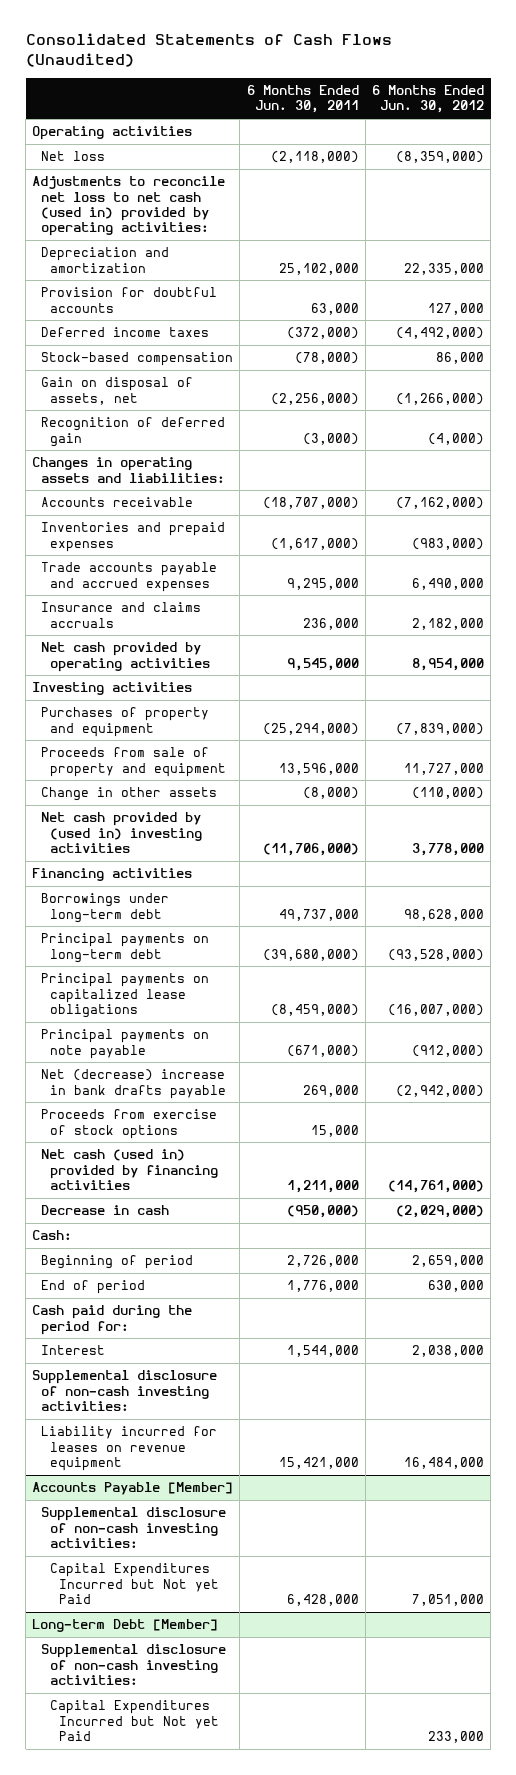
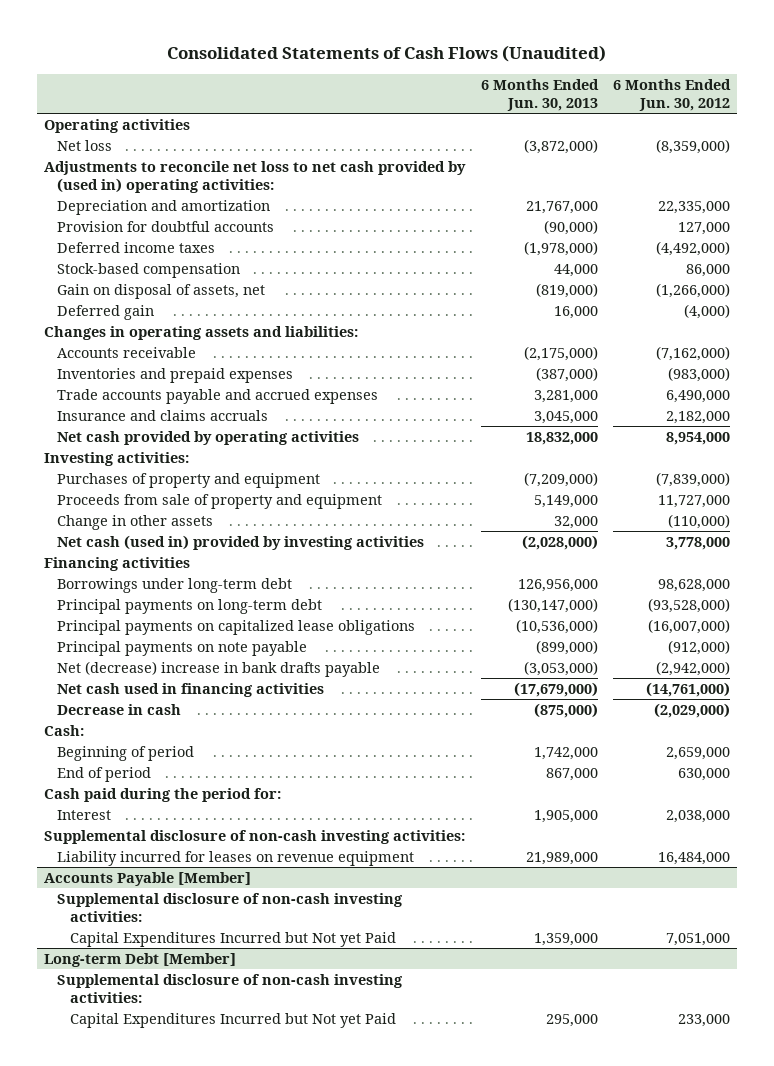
- | 6 Months Ended Jun. 30, 2011 | 6 Months Ended Jun. 30, 2012
+ | 6 Months Ended Jun. 30, 2013 | 6 Months Ended Jun. 30, 2012
- Adjustments to reconcile net loss to net cash (used in) provided by operating activities:
+ Adjustments to reconcile net loss to net cash provided by (used in) operating activities:
- Recognition of deferred gain | (3,000) | (4,000)
+ Deferred gain | 16,000 | (4,000)
- Investing activities
+ Investing activities:
- Net cash provided by (used in) investing activities | (11,706,000) | 3,778,000
+ Net cash (used in) provided by investing activities | (2,028,000) | 3,778,000
- Proceeds from exercise of stock options | 15,000 |
- Net cash (used in) provided by financing activities | 1,211,000 | (14,761,000)
+ Net cash used in financing activities | (17,679,000) | (14,761,000)

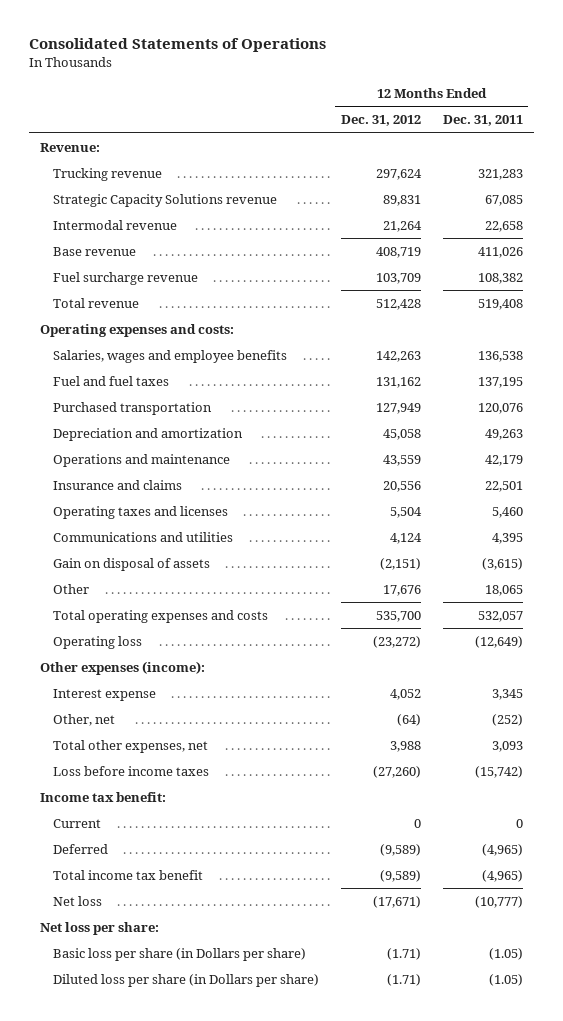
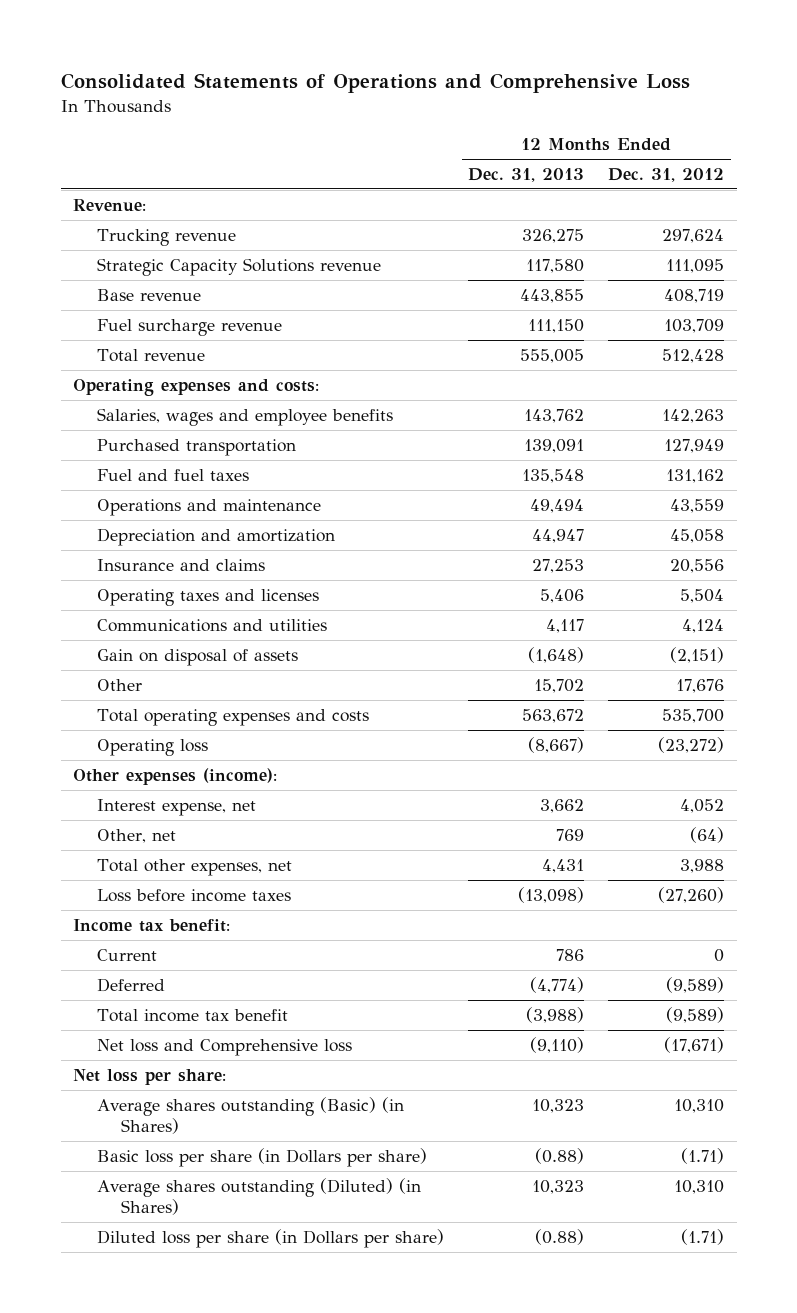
- Consolidated Statements of Operations
+ Consolidated Statements of Operations and Comprehensive Loss
- | 12 Months Ended Dec. 31, 2012 | 12 Months Ended Dec. 31, 2011
+ | 12 Months Ended Dec. 31, 2013 | 12 Months Ended Dec. 31, 2012
- Strategic Capacity Solutions revenue | 89,831 | 67,085
- Intermodal revenue | 21,264 | 22,658
+ Strategic Capacity Solutions revenue | 117,580 | 111,095
moved down: Fuel and fuel taxes | 135,548 | 131,162
moved down: Depreciation and amortization | 44,947 | 45,058
- Interest expense | 4,052 | 3,345
+ Interest expense, net | 3,662 | 4,052
- Net loss | (17,671) | (10,777)
+ Net loss and Comprehensive loss | (9,110) | (17,671)
+ Average shares outstanding (Basic) (in Shares) | 10,323 | 10,310
+ Average shares outstanding (Diluted) (in Shares) | 10,323 | 10,310

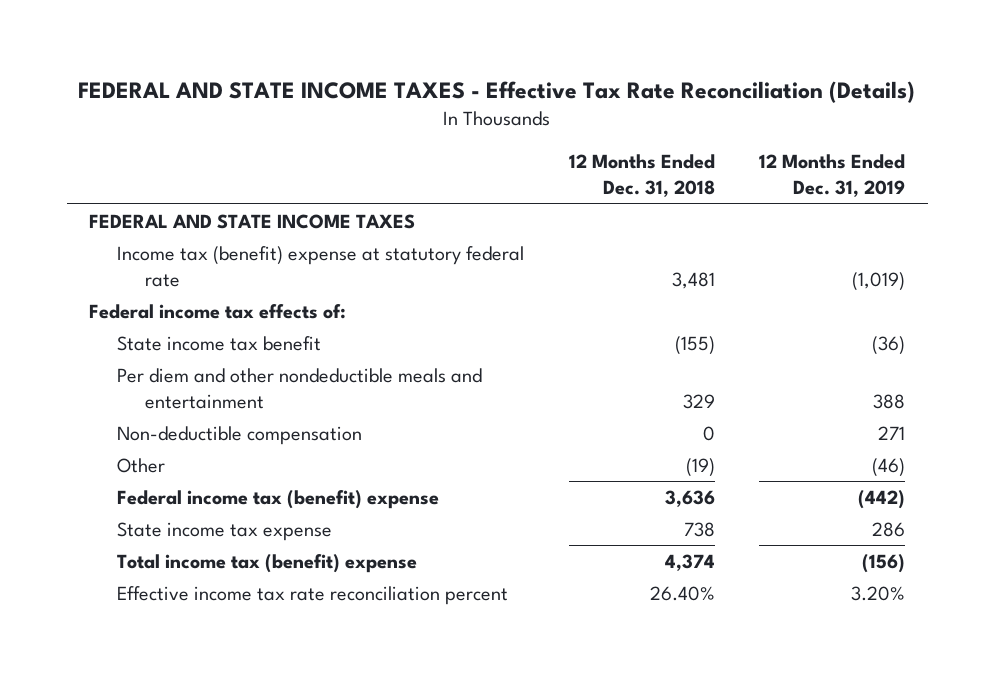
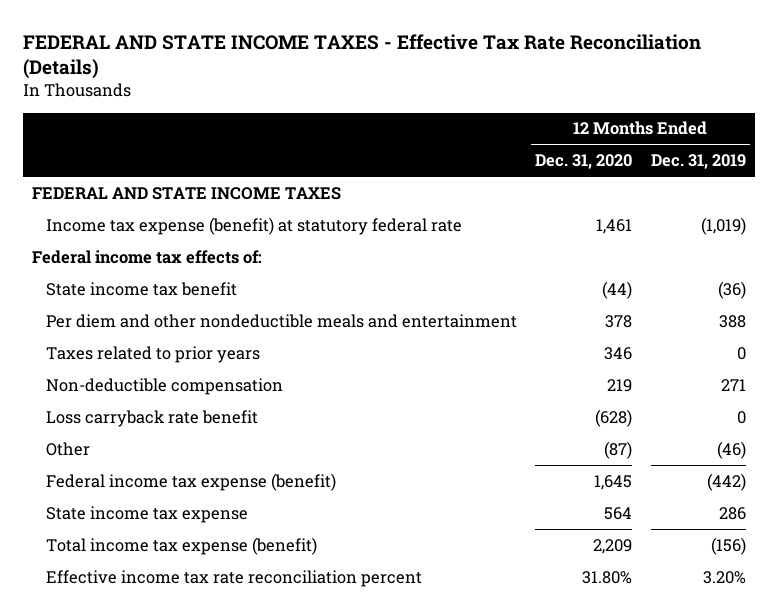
- | 12 Months Ended Dec. 31, 2018 | 12 Months Ended Dec. 31, 2019
+ | 12 Months Ended Dec. 31, 2020 | 12 Months Ended Dec. 31, 2019
- Income tax (benefit) expense at statutory federal rate | 3,481 | (1,019)
+ Income tax expense (benefit) at statutory federal rate | 1,461 | (1,019)
+ Taxes related to prior years | 346 | 0
+ Loss carryback rate benefit | (628) | 0
- Federal income tax (benefit) expense | 3,636 | (442)
+ Federal income tax expense (benefit) | 1,645 | (442)
- Total income tax (benefit) expense | 4,374 | (156)
+ Total income tax expense (benefit) | 2,209 | (156)

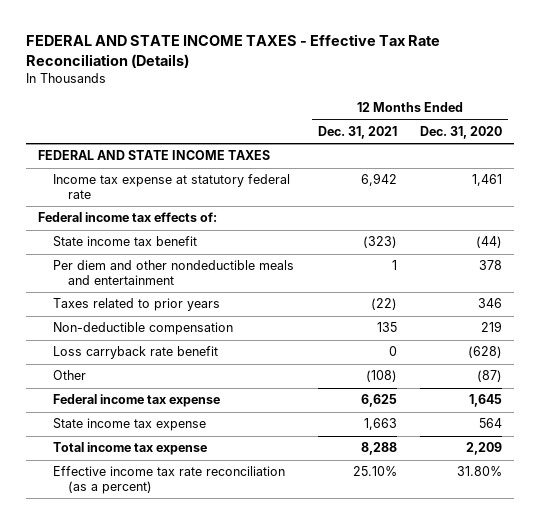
- | 12 Months Ended Dec. 31, 2020 | 12 Months Ended Dec. 31, 2019
+ | 12 Months Ended Dec. 31, 2021 | 12 Months Ended Dec. 31, 2020
- Income tax expense (benefit) at statutory federal rate | 1,461 | (1,019)
+ Income tax expense at statutory federal rate | 6,942 | 1,461
- Federal income tax expense (benefit) | 1,645 | (442)
+ Federal income tax expense | 6,625 | 1,645
- Total income tax expense (benefit) | 2,209 | (156)
- Effective income tax rate reconciliation percent | 31.80% | 3.20%
+ Total income tax expense | 8,288 | 2,209
+ Effective income tax rate reconciliation (as a percent) | 25.10% | 31.80%

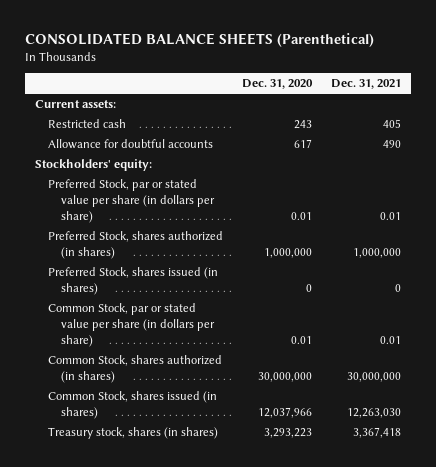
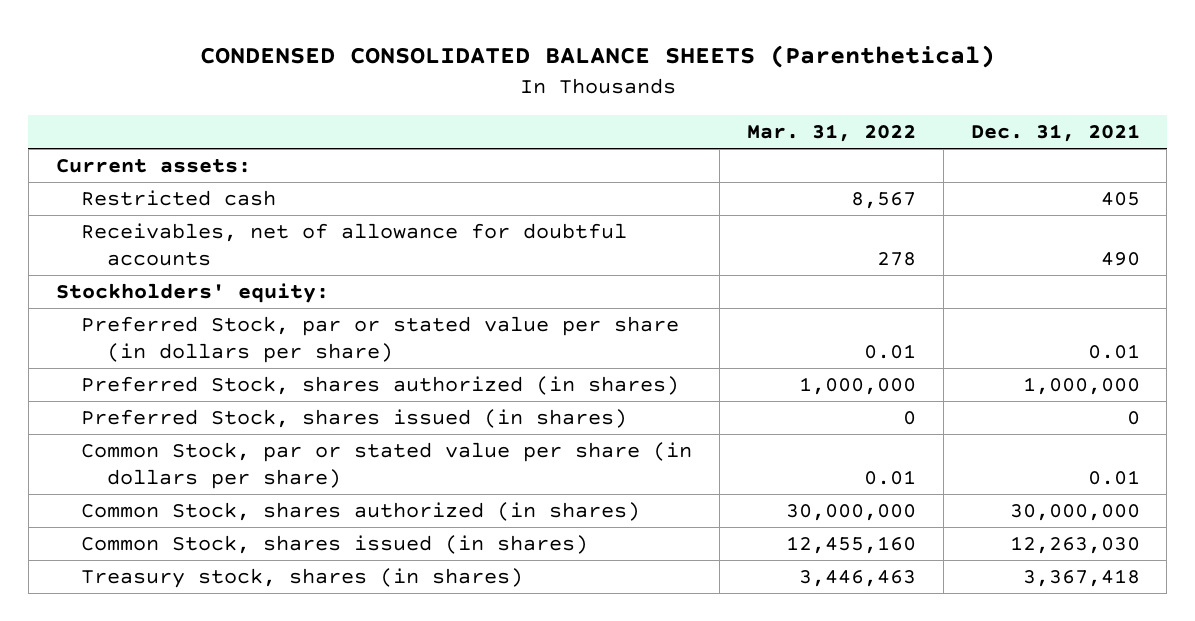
- CONSOLIDATED BALANCE SHEETS (Parenthetical)
+ CONDENSED CONSOLIDATED BALANCE SHEETS (Parenthetical)
- | Dec. 31, 2020 | Dec. 31, 2021
+ | Mar. 31, 2022 | Dec. 31, 2021
- Allowance for doubtful accounts | 617 | 490
+ Receivables, net of allowance for doubtful accounts | 278 | 490

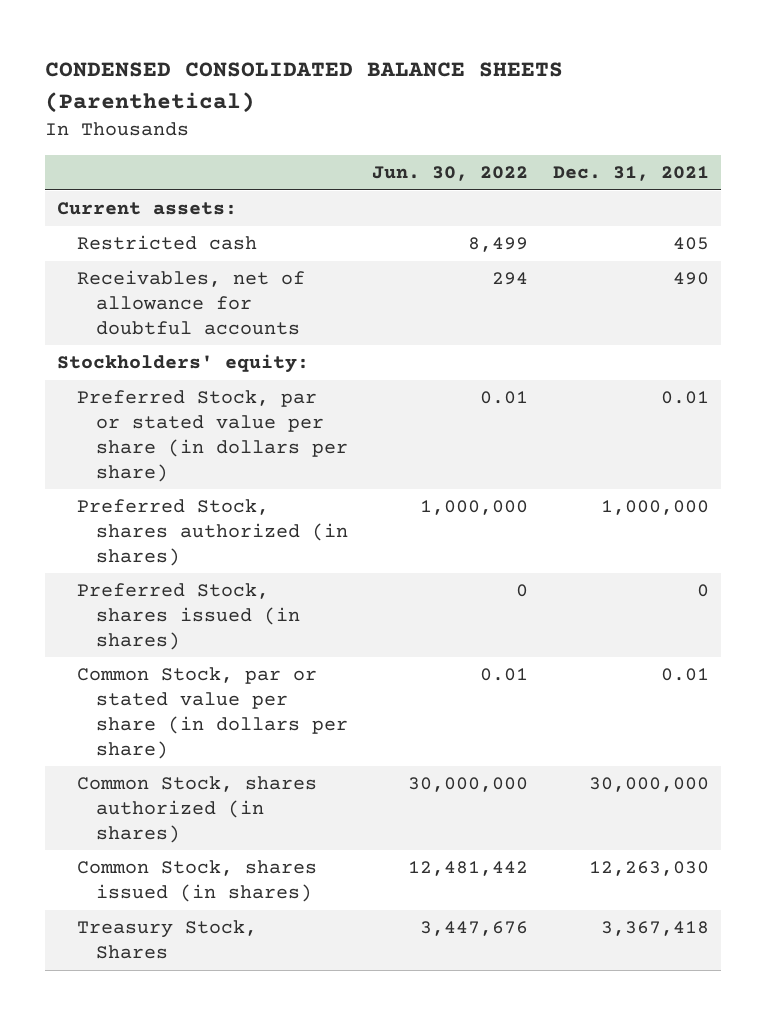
- | Mar. 31, 2022 | Dec. 31, 2021
+ | Jun. 30, 2022 | Dec. 31, 2021
- Treasury stock, shares (in shares) | 3,446,463 | 3,367,418
+ Treasury Stock, Shares | 3,447,676 | 3,367,418

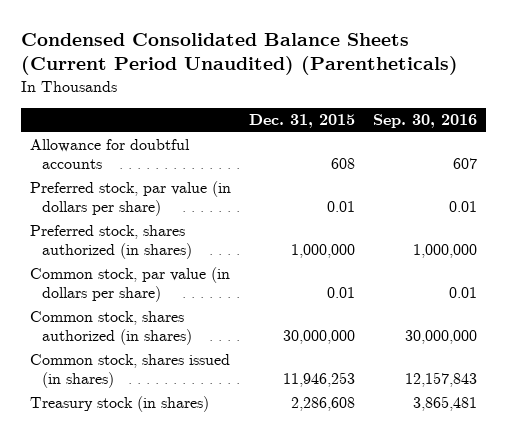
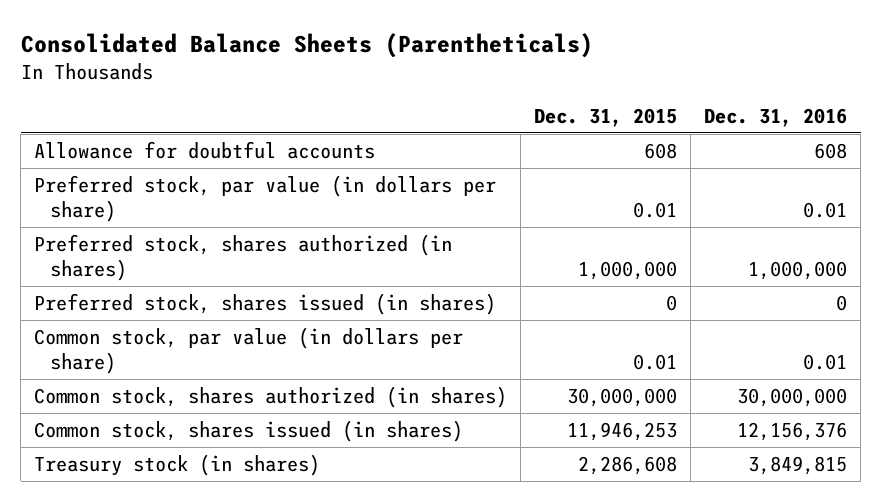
- Condensed Consolidated Balance Sheets (Current Period Unaudited) (Parentheticals)
+ Consolidated Balance Sheets (Parentheticals)
- | Dec. 31, 2015 | Sep. 30, 2016
+ | Dec. 31, 2015 | Dec. 31, 2016
+ Preferred stock, shares issued (in shares) | 0 | 0

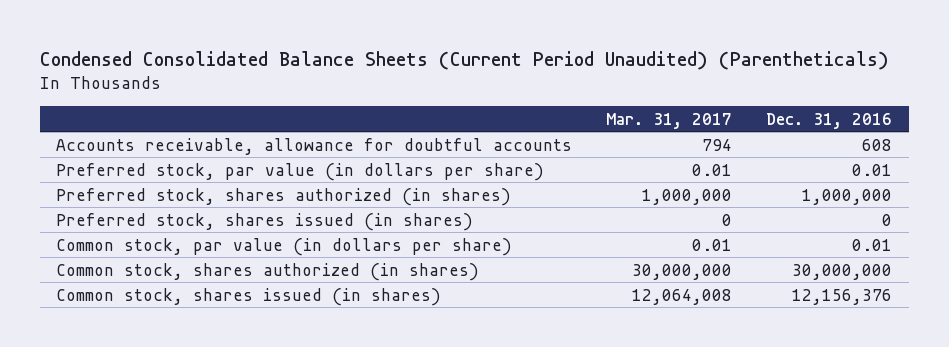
- Consolidated Balance Sheets (Parentheticals)
+ Condensed Consolidated Balance Sheets (Current Period Unaudited) (Parentheticals)
- | Dec. 31, 2015 | Dec. 31, 2016
+ | Mar. 31, 2017 | Dec. 31, 2016
- Allowance for doubtful accounts | 608 | 608
+ Accounts receivable, allowance for doubtful accounts | 794 | 608
- Treasury stock (in shares) | 2,286,608 | 3,849,815

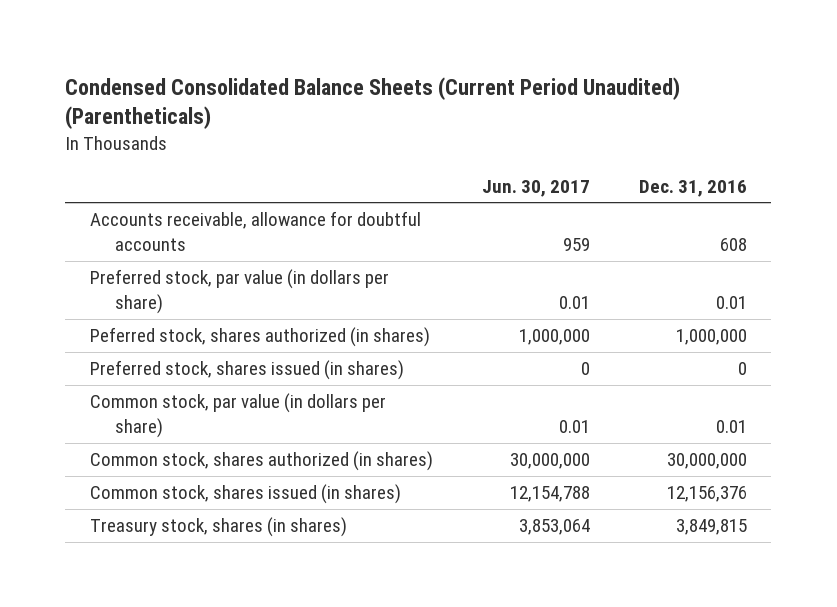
- | Mar. 31, 2017 | Dec. 31, 2016
+ | Jun. 30, 2017 | Dec. 31, 2016
- Preferred stock, shares authorized (in shares) | 1,000,000 | 1,000,000
+ Peferred stock, shares authorized (in shares) | 1,000,000 | 1,000,000
+ Treasury stock, shares (in shares) | 3,853,064 | 3,849,815

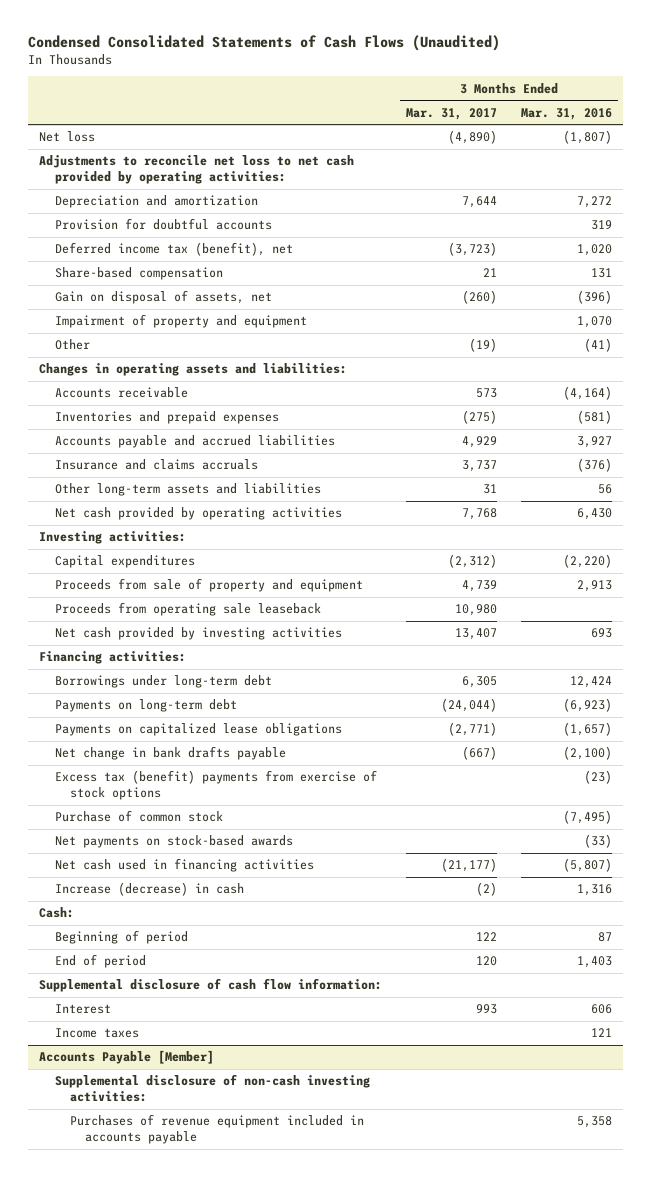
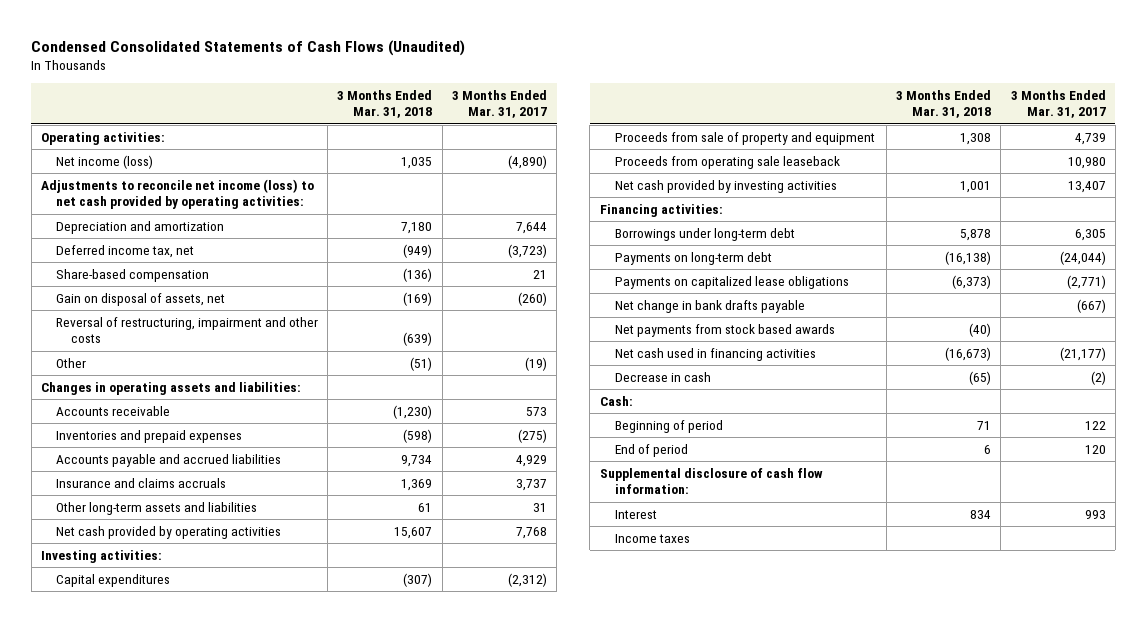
- | 3 Months Ended Mar. 31, 2017 | 3 Months Ended Mar. 31, 2016
+ | 3 Months Ended Mar. 31, 2018 | 3 Months Ended Mar. 31, 2017
- Net loss | (4,890) | (1,807)
- Adjustments to reconcile net loss to net cash provided by operating activities:
+ Operating activities:
+ Net income (loss) | 1,035 | (4,890)
+ Adjustments to reconcile net income (loss) to net cash provided by operating activities:
- Provision for doubtful accounts | | 319
- Deferred income tax (benefit), net | (3,723) | 1,020
+ Deferred income tax, net | (949) | (3,723)
- Impairment of property and equipment | | 1,070
+ Reversal of restructuring, impairment and other costs | (639) |
- Excess tax (benefit) payments from exercise of stock options | | (23)
- Purchase of common stock | | (7,495)
- Net payments on stock-based awards | | (33)
+ Net payments from stock based awards | (40) |
- Increase (decrease) in cash | (2) | 1,316
+ Decrease in cash | (65) | (2)
- Accounts Payable [Member]
- Supplemental disclosure of non-cash investing activities:
- Purchases of revenue equipment included in accounts payable | | 5,358

